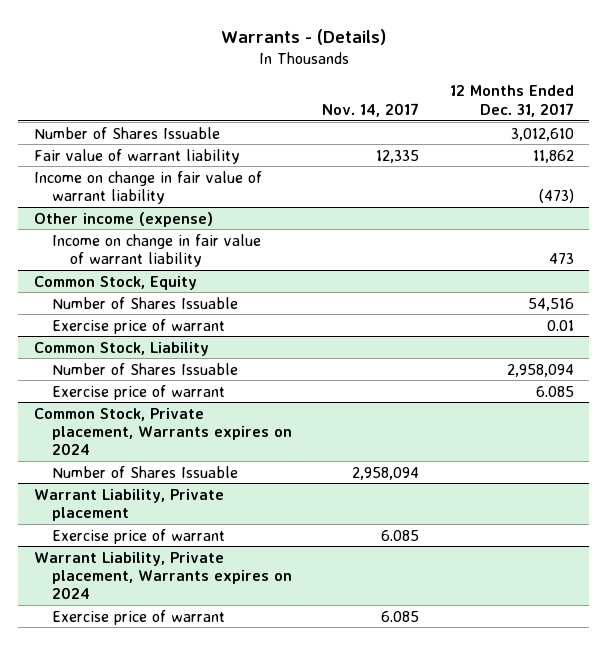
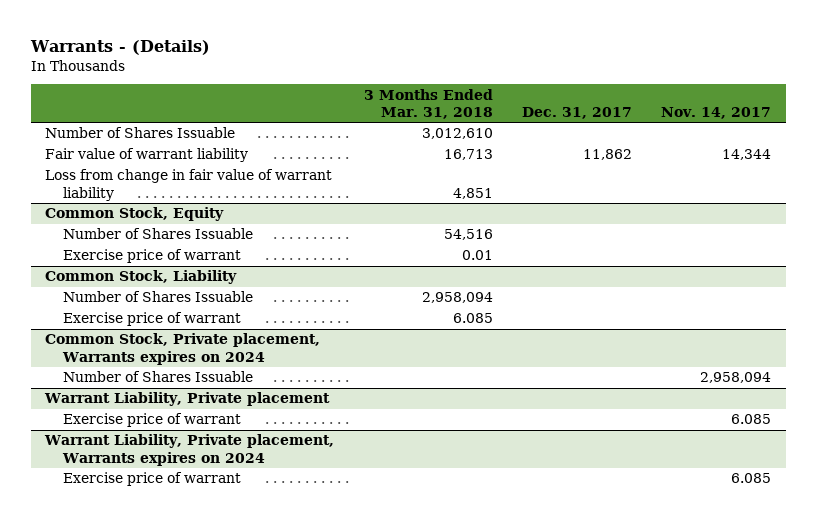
- | Nov. 14, 2017 | 12 Months Ended Dec. 31, 2017
+ | 3 Months Ended Mar. 31, 2018 | Dec. 31, 2017 | Nov. 14, 2017
- Fair value of warrant liability | 12,335 | 11,862
- Income on change in fair value of warrant liability | | (473)
- Other income (expense)
- Income on change in fair value of warrant liability | | 473
+ Fair value of warrant liability | 16,713 | 11,862 | 14,344
+ Loss from change in fair value of warrant liability | 4,851 | |

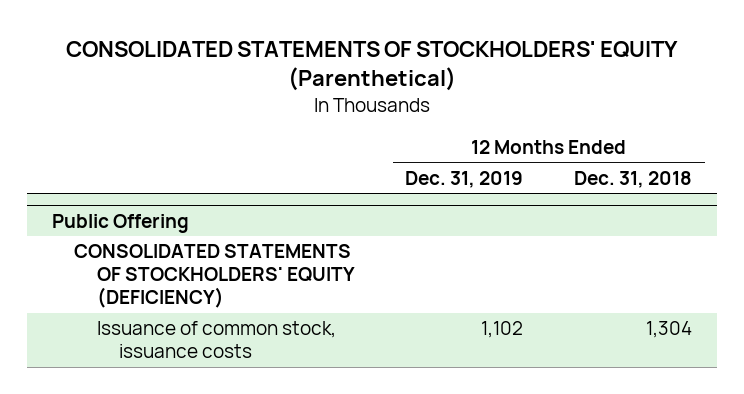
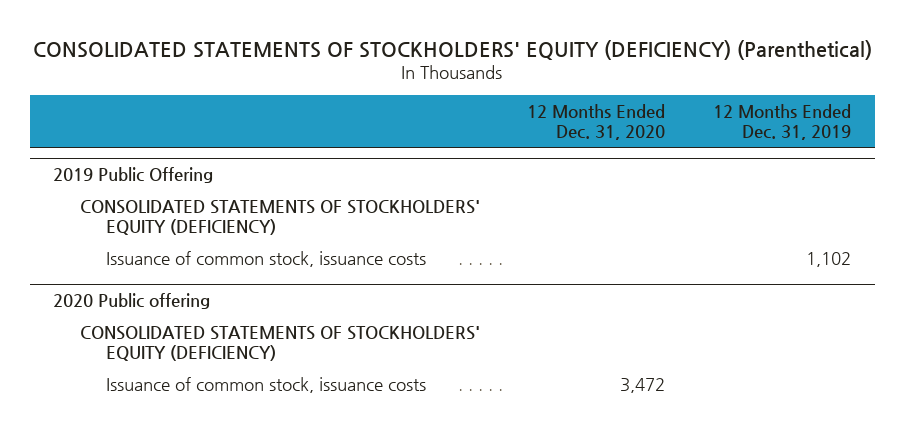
- CONSOLIDATED STATEMENTS OF STOCKHOLDERS' EQUITY (Parenthetical)
+ CONSOLIDATED STATEMENTS OF STOCKHOLDERS' EQUITY (DEFICIENCY) (Parenthetical)
- | 12 Months Ended Dec. 31, 2019 | 12 Months Ended Dec. 31, 2018
+ | 12 Months Ended Dec. 31, 2020 | 12 Months Ended Dec. 31, 2019
- Public Offering
+ 2019 Public Offering
+ 2020 Public offering
+ CONSOLIDATED STATEMENTS OF STOCKHOLDERS' EQUITY (DEFICIENCY)
+ Issuance of common stock, issuance costs | 3,472 |

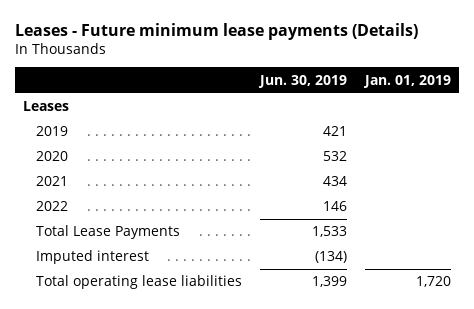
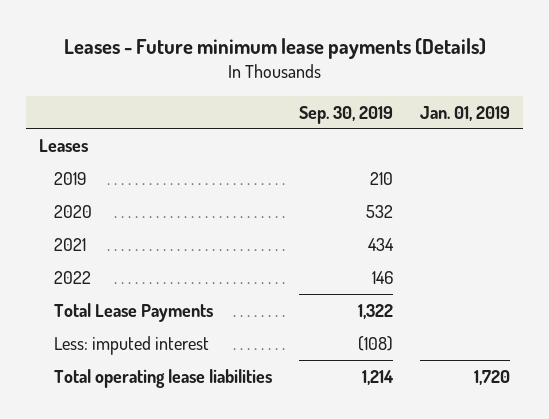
- | Jun. 30, 2019 | Jan. 01, 2019
+ | Sep. 30, 2019 | Jan. 01, 2019
- Imputed interest | (134) |
+ Less: imputed interest | (108) |

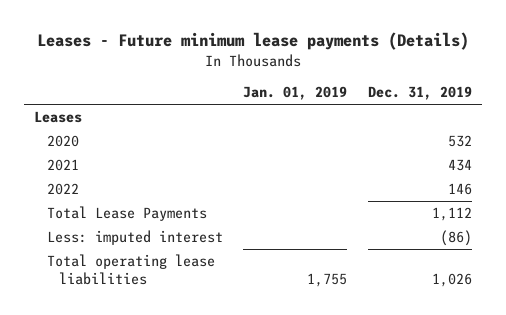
- | Sep. 30, 2019 | Jan. 01, 2019
+ | Jan. 01, 2019 | Dec. 31, 2019
- 2019 | 210 |
- Total operating lease liabilities | 1,214 | 1,720
+ Total operating lease liabilities | 1,755 | 1,026

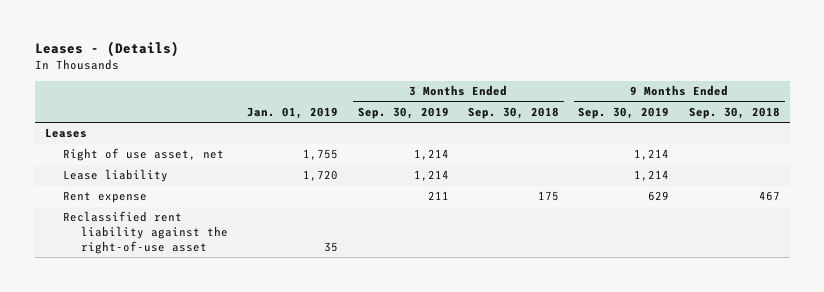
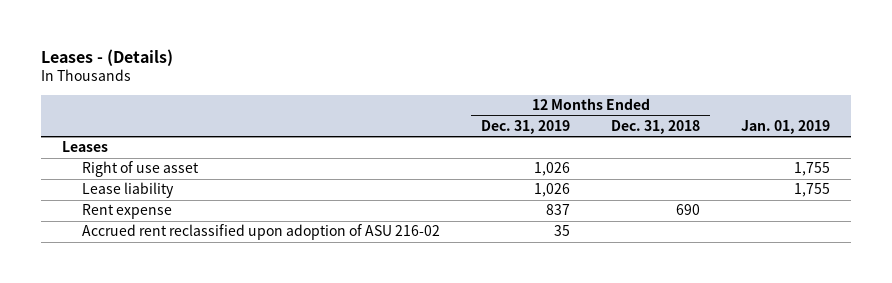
- | Jan. 01, 2019 | 3 Months Ended Sep. 30, 2019 | 3 Months Ended Sep. 30, 2018 | 9 Months Ended Sep. 30, 2019 | 9 Months Ended Sep. 30, 2018
+ | 12 Months Ended Dec. 31, 2019 | 12 Months Ended Dec. 31, 2018 | Jan. 01, 2019
- Right of use asset, net | 1,755 | 1,214 | | 1,214 |
- Lease liability | 1,720 | 1,214 | | 1,214 |
+ Right of use asset | 1,026 | | 1,755
+ Lease liability | 1,026 | | 1,755
- Reclassified rent liability against the right-of-use asset | 35 | | | |
+ Accrued rent reclassified upon adoption of ASU 216-02 | 35 | |

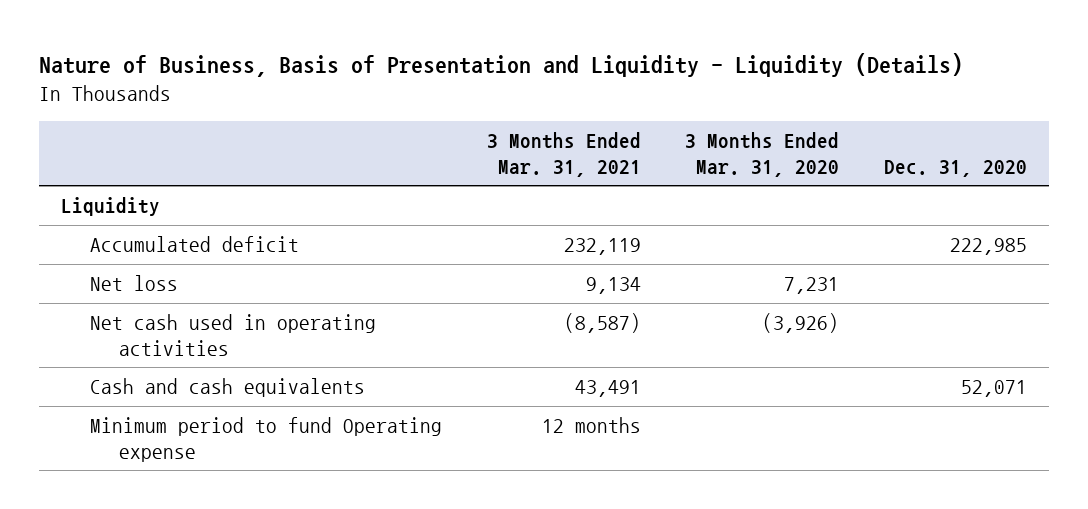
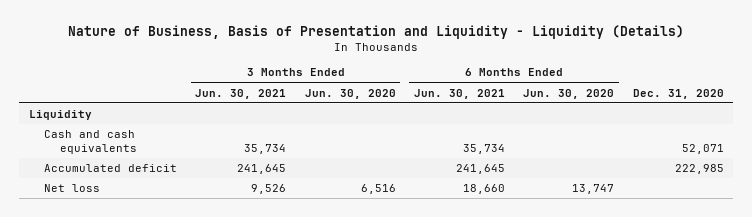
- | 3 Months Ended Mar. 31, 2021 | 3 Months Ended Mar. 31, 2020 | Dec. 31, 2020
+ | 3 Months Ended Jun. 30, 2021 | 3 Months Ended Jun. 30, 2020 | 6 Months Ended Jun. 30, 2021 | 6 Months Ended Jun. 30, 2020 | Dec. 31, 2020
moved up: Cash and cash equivalents | 35,734 | | 35,734 | | 52,071
- Net cash used in operating activities | (8,587) | (3,926) |
- Minimum period to fund Operating expense | 12 months | |

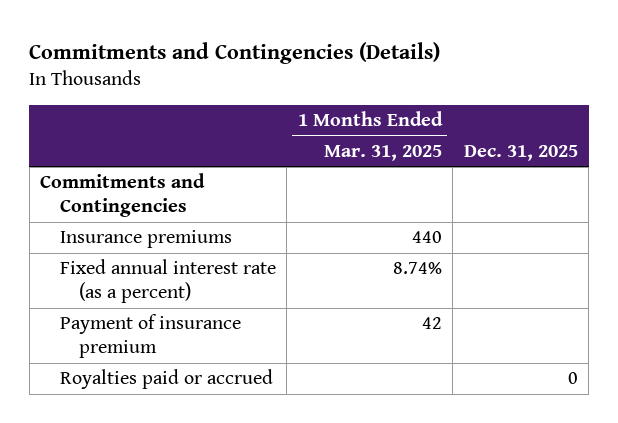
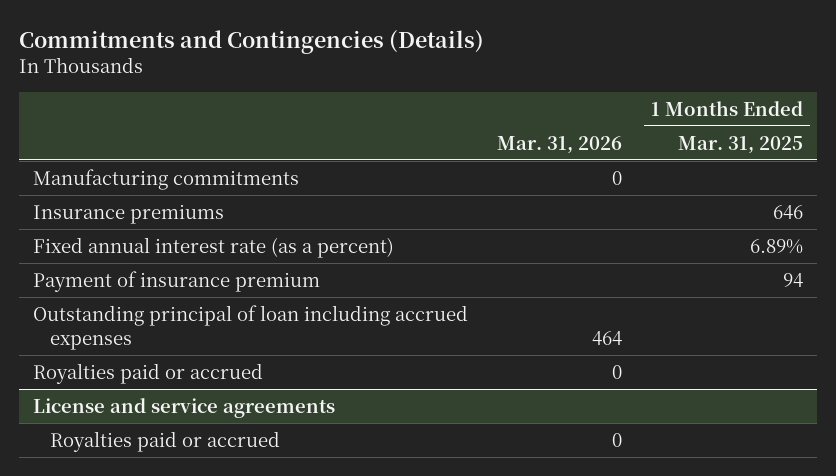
- | 1 Months Ended Mar. 31, 2025 | Dec. 31, 2025
+ | Mar. 31, 2026 | 1 Months Ended Mar. 31, 2025
- Commitments and Contingencies
- Insurance premiums | 440 |
- Fixed annual interest rate (as a percent) | 8.74% |
- Payment of insurance premium | 42 |
+ Manufacturing commitments | 0 |
+ Insurance premiums | | 646
+ Fixed annual interest rate (as a percent) | | 6.89%
+ Payment of insurance premium | | 94
+ Outstanding principal of loan including accrued expenses | 464 |
+ License and service agreements
+ Royalties paid or accrued | 0 |

